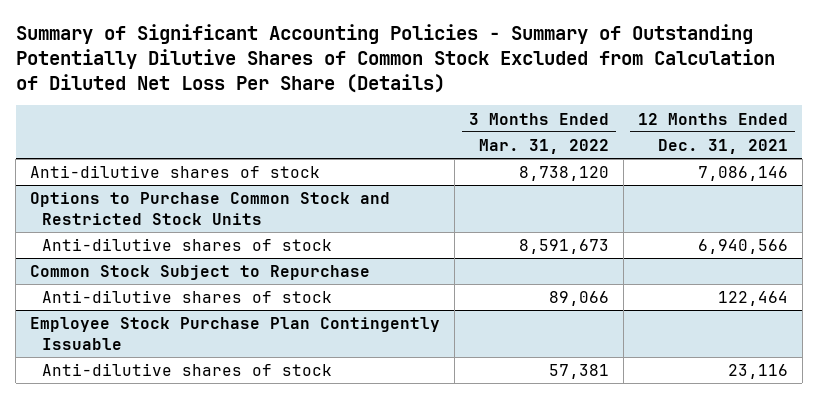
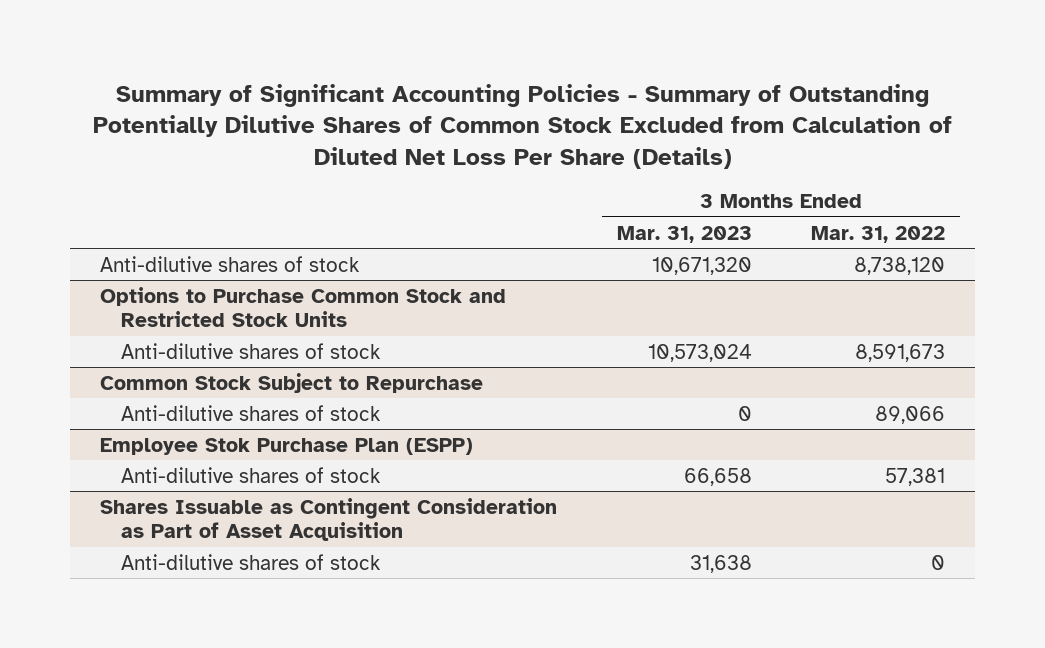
- | 3 Months Ended Mar. 31, 2022 | 12 Months Ended Dec. 31, 2021
+ | 3 Months Ended Mar. 31, 2023 | 3 Months Ended Mar. 31, 2022
- Employee Stock Purchase Plan Contingently Issuable
+ Employee Stok Purchase Plan (ESPP)
+ Shares Issuable as Contingent Consideration as Part of Asset Acquisition
+ Anti-dilutive shares of stock | 31,638 | 0

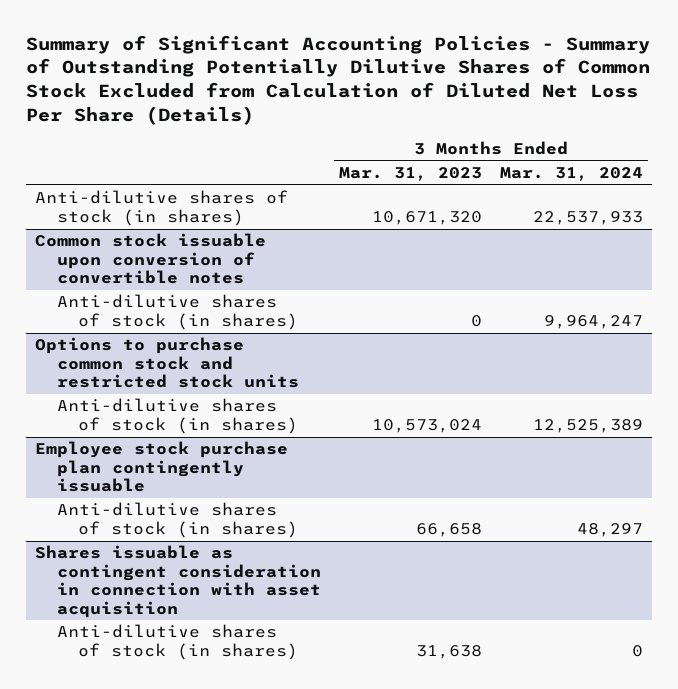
- | 3 Months Ended Mar. 31, 2023 | 3 Months Ended Mar. 31, 2022
+ | 3 Months Ended Mar. 31, 2023 | 3 Months Ended Mar. 31, 2024
- Anti-dilutive shares of stock | 10,671,320 | 8,738,120
- Options to Purchase Common Stock and Restricted Stock Units
- Anti-dilutive shares of stock | 10,573,024 | 8,591,673
- Common Stock Subject to Repurchase
- Anti-dilutive shares of stock | 0 | 89,066
- Employee Stok Purchase Plan (ESPP)
- Anti-dilutive shares of stock | 66,658 | 57,381
- Shares Issuable as Contingent Consideration as Part of Asset Acquisition
- Anti-dilutive shares of stock | 31,638 | 0
+ Anti-dilutive shares of stock (in shares) | 10,671,320 | 22,537,933
+ Common stock issuable upon conversion of convertible notes
+ Anti-dilutive shares of stock (in shares) | 0 | 9,964,247
+ Options to purchase common stock and restricted stock units
+ Anti-dilutive shares of stock (in shares) | 10,573,024 | 12,525,389
+ Employee stock purchase plan contingently issuable
+ Anti-dilutive shares of stock (in shares) | 66,658 | 48,297
+ Shares issuable as contingent consideration in connection with asset acquisition
+ Anti-dilutive shares of stock (in shares) | 31,638 | 0

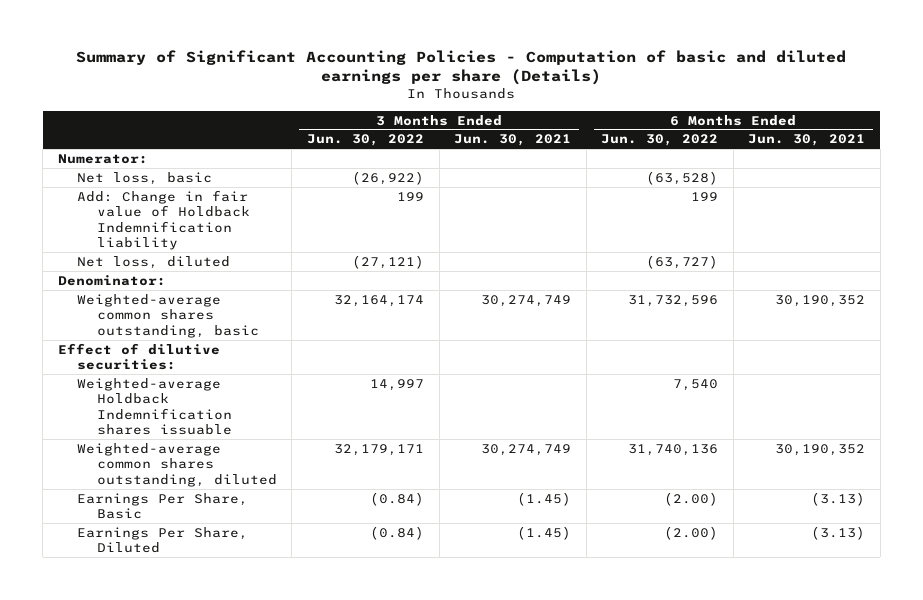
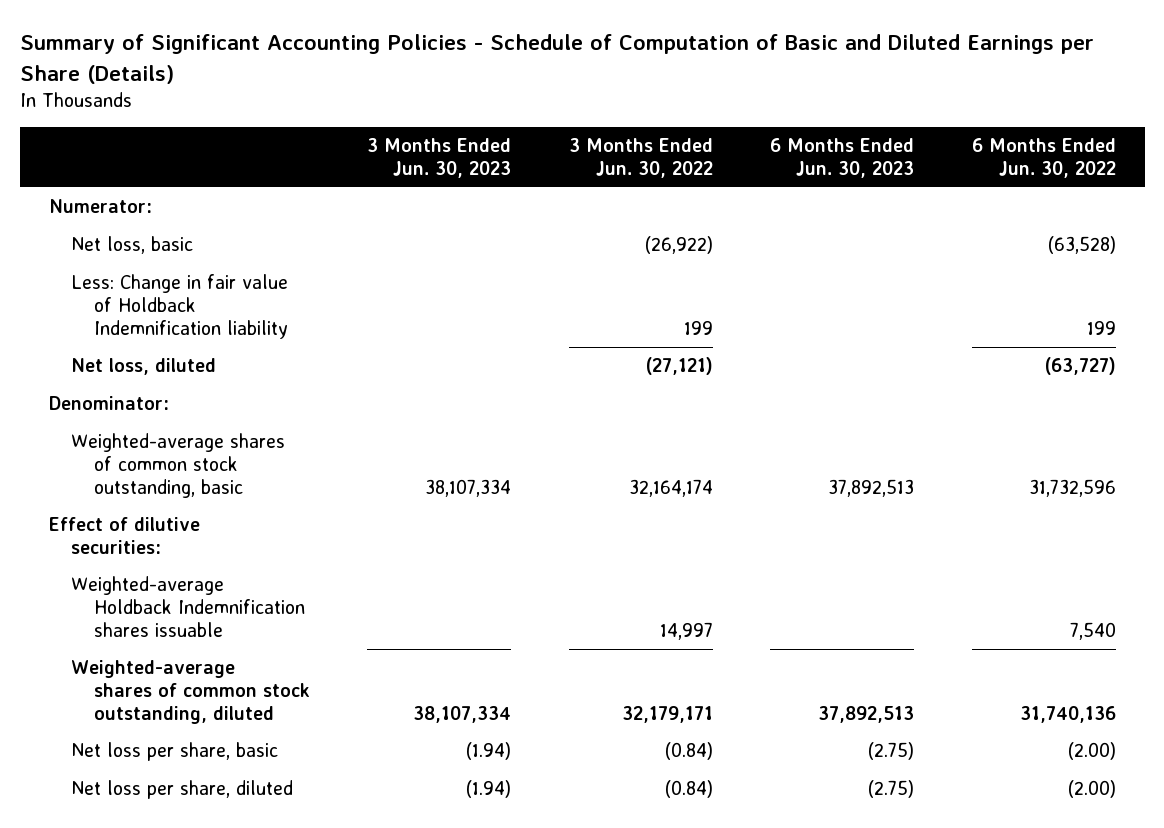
- Summary of Significant Accounting Policies - Computation of basic and diluted earnings per share (Details)
+ Summary of Significant Accounting Policies - Schedule of Computation of Basic and Diluted Earnings per Share (Details)
- | 3 Months Ended Jun. 30, 2022 | 3 Months Ended Jun. 30, 2021 | 6 Months Ended Jun. 30, 2022 | 6 Months Ended Jun. 30, 2021
+ | 3 Months Ended Jun. 30, 2023 | 3 Months Ended Jun. 30, 2022 | 6 Months Ended Jun. 30, 2023 | 6 Months Ended Jun. 30, 2022
- Add: Change in fair value of Holdback Indemnification liability | 199 | | 199 |
+ Less: Change in fair value of Holdback Indemnification liability | | 199 | | 199
- Weighted-average common shares outstanding, basic | 32,164,174 | 30,274,749 | 31,732,596 | 30,190,352
+ Weighted-average shares of common stock outstanding, basic | 38,107,334 | 32,164,174 | 37,892,513 | 31,732,596
- Weighted-average common shares outstanding, diluted | 32,179,171 | 30,274,749 | 31,740,136 | 30,190,352
- Earnings Per Share, Basic | (0.84) | (1.45) | (2.00) | (3.13)
- Earnings Per Share, Diluted | (0.84) | (1.45) | (2.00) | (3.13)
+ Weighted-average shares of common stock outstanding, diluted | 38,107,334 | 32,179,171 | 37,892,513 | 31,740,136
+ Net loss per share, basic | (1.94) | (0.84) | (2.75) | (2.00)
+ Net loss per share, diluted | (1.94) | (0.84) | (2.75) | (2.00)

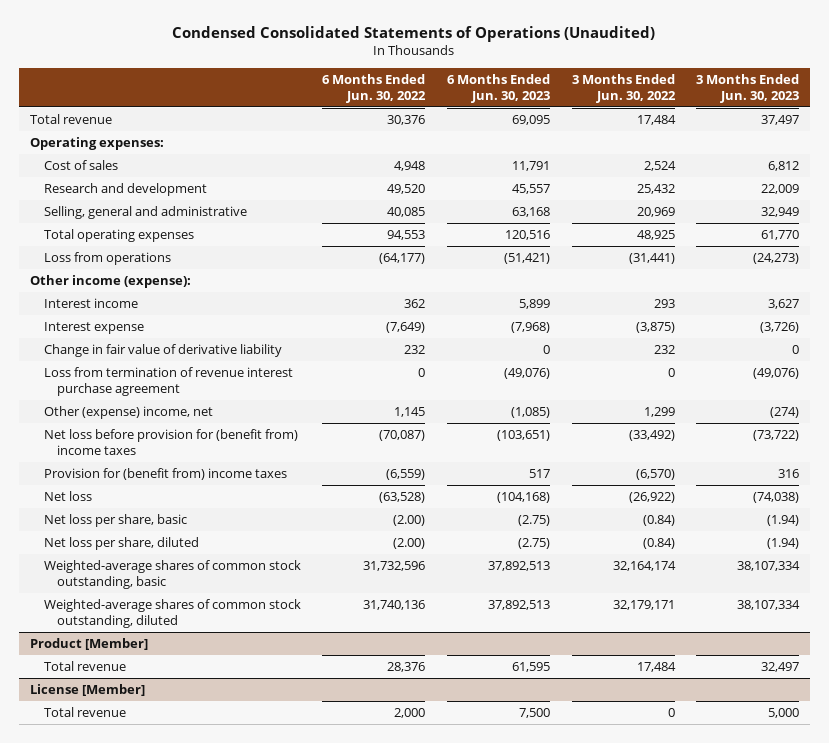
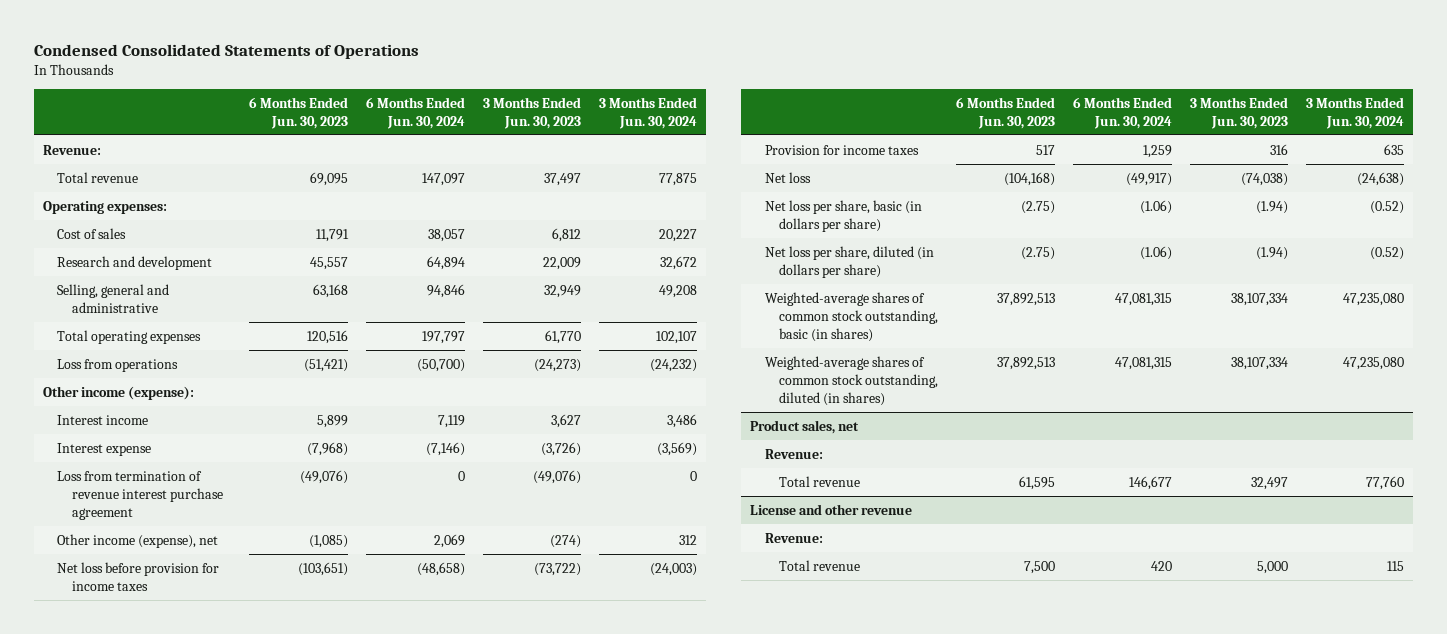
- Condensed Consolidated Statements of Operations (Unaudited)
+ Condensed Consolidated Statements of Operations
- | 6 Months Ended Jun. 30, 2022 | 6 Months Ended Jun. 30, 2023 | 3 Months Ended Jun. 30, 2022 | 3 Months Ended Jun. 30, 2023
+ | 6 Months Ended Jun. 30, 2023 | 6 Months Ended Jun. 30, 2024 | 3 Months Ended Jun. 30, 2023 | 3 Months Ended Jun. 30, 2024
+ Revenue:
- Change in fair value of derivative liability | 232 | 0 | 232 | 0
- Other (expense) income, net | 1,145 | (1,085) | 1,299 | (274)
- Net loss before provision for (benefit from) income taxes | (70,087) | (103,651) | (33,492) | (73,722)
- Provision for (benefit from) income taxes | (6,559) | 517 | (6,570) | 316
+ Other income (expense), net | (1,085) | 2,069 | (274) | 312
+ Net loss before provision for income taxes | (103,651) | (48,658) | (73,722) | (24,003)
+ Provision for income taxes | 517 | 1,259 | 316 | 635
- Net loss per share, basic | (2.00) | (2.75) | (0.84) | (1.94)
- Net loss per share, diluted | (2.00) | (2.75) | (0.84) | (1.94)
- Weighted-average shares of common stock outstanding, basic | 31,732,596 | 37,892,513 | 32,164,174 | 38,107,334
- Weighted-average shares of common stock outstanding, diluted | 31,740,136 | 37,892,513 | 32,179,171 | 38,107,334
- Product [Member]
+ Net loss per share, basic (in dollars per share) | (2.75) | (1.06) | (1.94) | (0.52)
+ Net loss per share, diluted (in dollars per share) | (2.75) | (1.06) | (1.94) | (0.52)
+ Weighted-average shares of common stock outstanding, basic (in shares) | 37,892,513 | 47,081,315 | 38,107,334 | 47,235,080
+ Weighted-average shares of common stock outstanding, diluted (in shares) | 37,892,513 | 47,081,315 | 38,107,334 | 47,235,080
+ Product sales, net
+ Revenue:
- License [Member]
+ License and other revenue
+ Revenue:

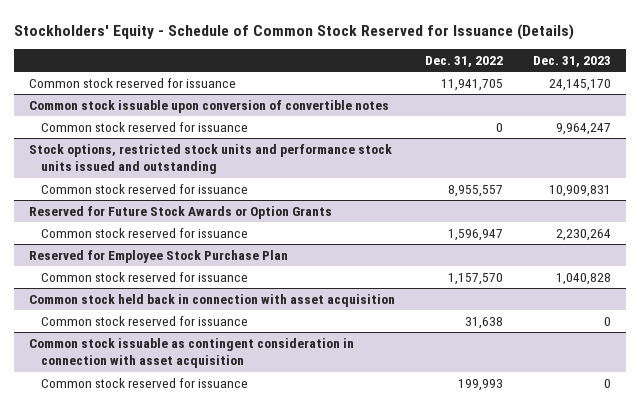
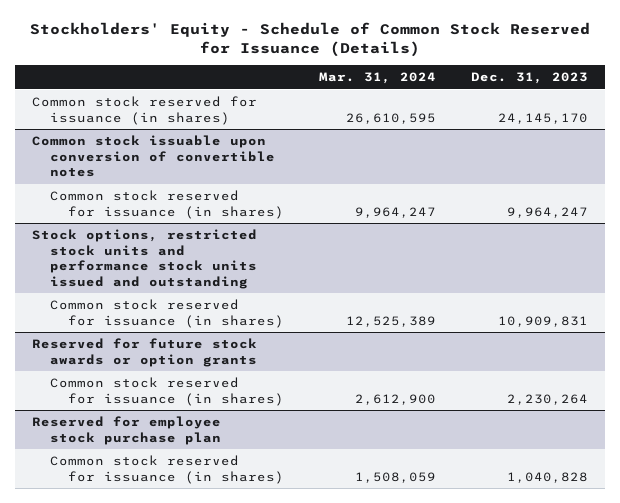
- | Dec. 31, 2022 | Dec. 31, 2023
+ | Mar. 31, 2024 | Dec. 31, 2023
- Common stock reserved for issuance | 11,941,705 | 24,145,170
+ Common stock reserved for issuance (in shares) | 26,610,595 | 24,145,170
@ Common stock issuable upon conversion of convertible notes
- Common stock reserved for issuance | 0 | 9,964,247
+ Common stock reserved for issuance (in shares) | 9,964,247 | 9,964,247
@ Stock options, restricted stock units and performance stock units issued and outstanding
- Common stock reserved for issuance | 8,955,557 | 10,909,831
- Reserved for Future Stock Awards or Option Grants
- Common stock reserved for issuance | 1,596,947 | 2,230,264
- Reserved for Employee Stock Purchase Plan
- Common stock reserved for issuance | 1,157,570 | 1,040,828
- Common stock held back in connection with asset acquisition
- Common stock reserved for issuance | 31,638 | 0
- Common stock issuable as contingent consideration in connection with asset acquisition
- Common stock reserved for issuance | 199,993 | 0
@ Stock options, restricted stock units and performance stock units issued and outstanding
+ Common stock reserved for issuance (in shares) | 12,525,389 | 10,909,831
+ Reserved for future stock awards or option grants
+ Common stock reserved for issuance (in shares) | 2,612,900 | 2,230,264
+ Reserved for employee stock purchase plan
+ Common stock reserved for issuance (in shares) | 1,508,059 | 1,040,828

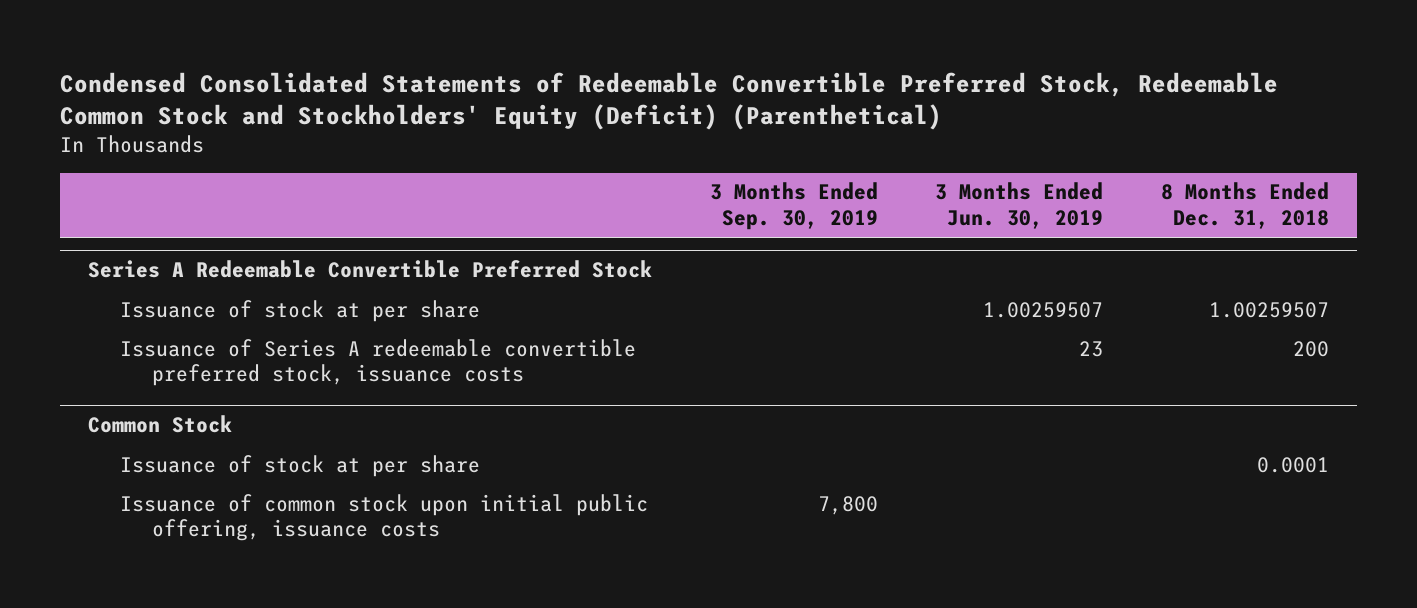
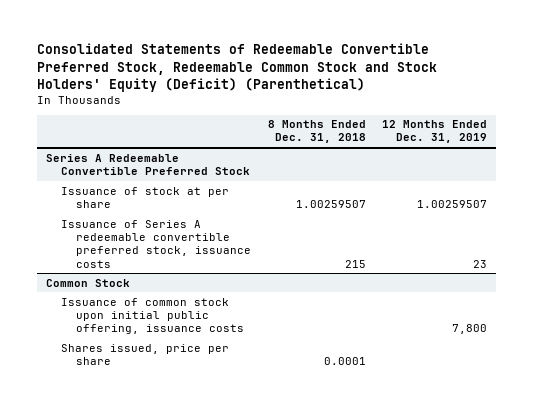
- Condensed Consolidated Statements of Redeemable Convertible Preferred Stock, Redeemable Common Stock and Stockholders' Equity (Deficit) (Parenthetical)
+ Consolidated Statements of Redeemable Convertible Preferred Stock, Redeemable Common Stock and Stock Holders' Equity (Deficit) (Parenthetical)
- | 3 Months Ended Sep. 30, 2019 | 3 Months Ended Jun. 30, 2019 | 8 Months Ended Dec. 31, 2018
+ | 8 Months Ended Dec. 31, 2018 | 12 Months Ended Dec. 31, 2019
@ Series A Redeemable Convertible Preferred Stock
- Issuance of Series A redeemable convertible preferred stock, issuance costs | | 23 | 200
+ Issuance of Series A redeemable convertible preferred stock, issuance costs | 215 | 23
@ Common Stock
- Issuance of stock at per share | | | 0.0001
+ Shares issued, price per share | 0.0001 |

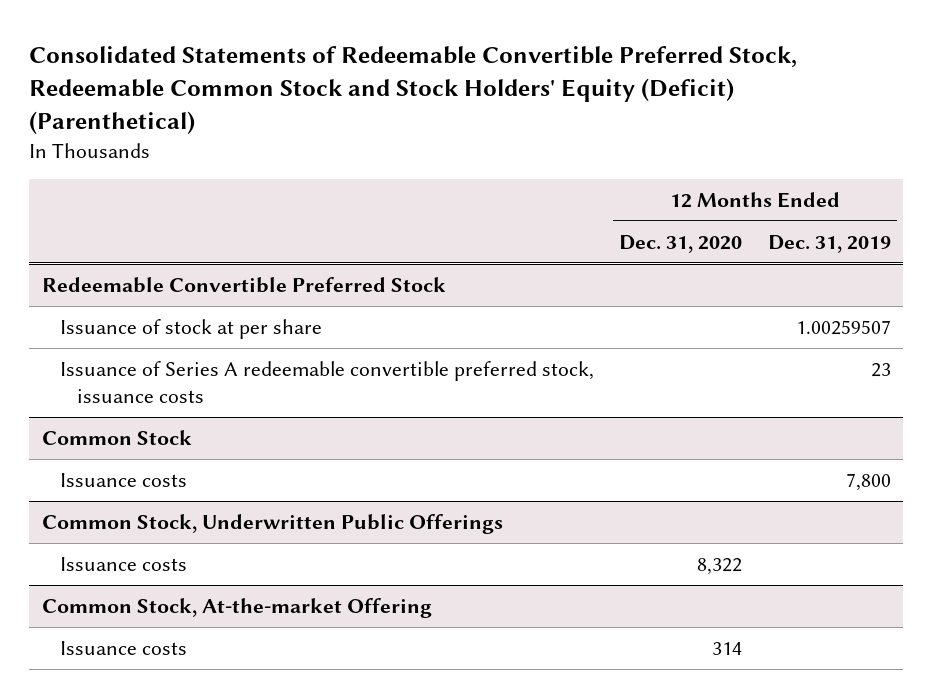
- | 8 Months Ended Dec. 31, 2018 | 12 Months Ended Dec. 31, 2019
+ | 12 Months Ended Dec. 31, 2020 | 12 Months Ended Dec. 31, 2019
- Series A Redeemable Convertible Preferred Stock
+ Redeemable Convertible Preferred Stock
@ Common Stock
- Issuance of common stock upon initial public offering, issuance costs | | 7,800
- Shares issued, price per share | 0.0001 |
+ Issuance costs | | 7,800
+ Common Stock, Underwritten Public Offerings
+ Issuance costs | 8,322 |
+ Common Stock, At-the-market Offering
+ Issuance costs | 314 |

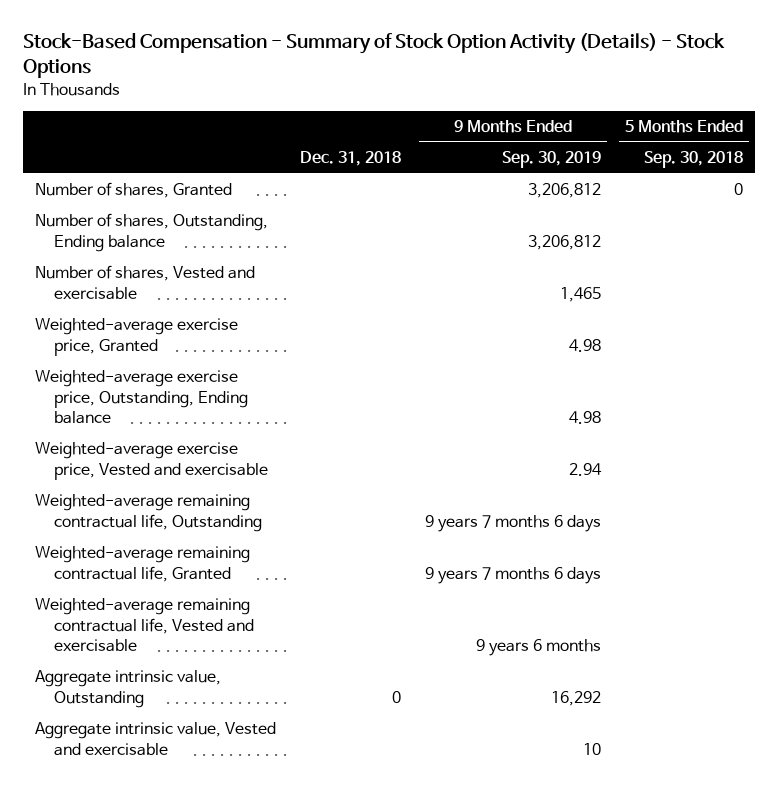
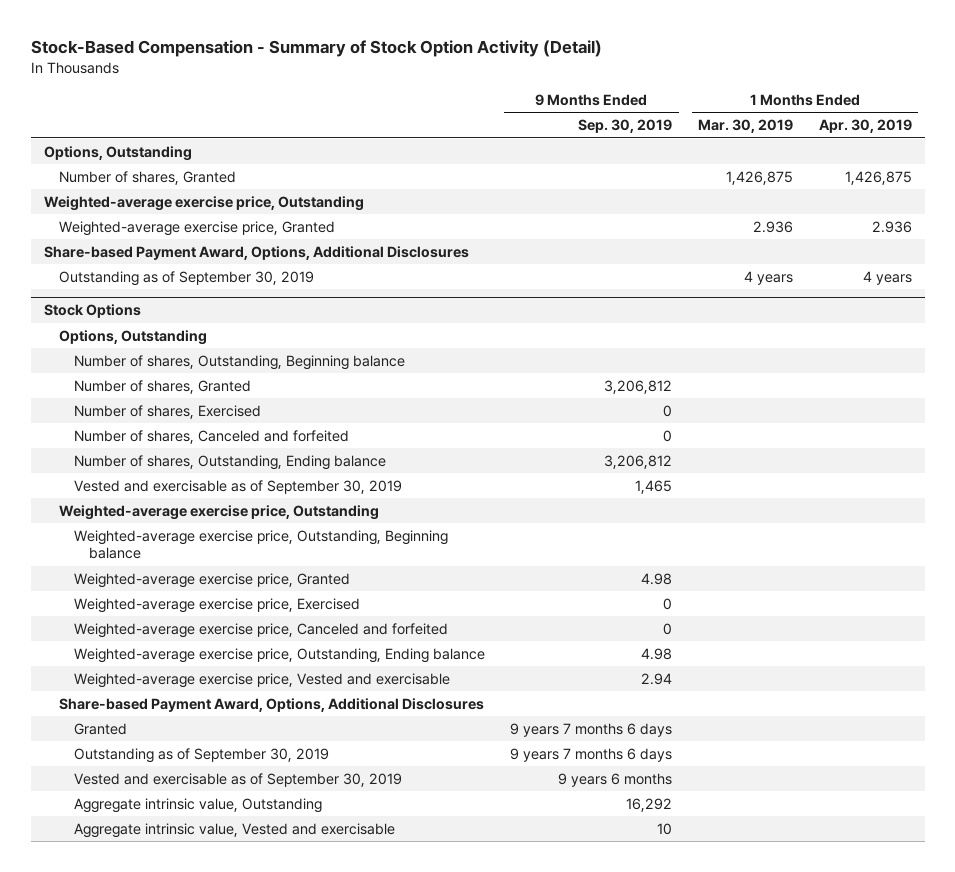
- Stock-Based Compensation - Summary of Stock Option Activity (Details) - Stock Options
+ Stock-Based Compensation - Summary of Stock Option Activity (Detail)
- | Dec. 31, 2018 | 9 Months Ended Sep. 30, 2019 | 5 Months Ended Sep. 30, 2018
+ | 9 Months Ended Sep. 30, 2019 | 1 Months Ended Mar. 30, 2019 | 1 Months Ended Apr. 30, 2019
+ Options, Outstanding
+ Number of shares, Granted | | 1,426,875 | 1,426,875
+ Weighted-average exercise price, Outstanding
+ Weighted-average exercise price, Granted | | 2.936 | 2.936
+ Share-based Payment Award, Options, Additional Disclosures
+ Outstanding as of September 30, 2019 | | 4 years | 4 years
+ Stock Options
+ Options, Outstanding
+ Number of shares, Outstanding, Beginning balance
+ Number of shares, Exercised | 0 | |
+ Number of shares, Canceled and forfeited | 0 | |
- Number of shares, Vested and exercisable | | 1,465 |
+ Vested and exercisable as of September 30, 2019 | 1,465 | |
+ Weighted-average exercise price, Outstanding
+ Weighted-average exercise price, Outstanding, Beginning balance
+ Weighted-average exercise price, Exercised | 0 | |
+ Weighted-average exercise price, Canceled and forfeited | 0 | |
- Weighted-average remaining contractual life, Outstanding | | 9 years 7 months 6 days |
- Weighted-average remaining contractual life, Granted | | 9 years 7 months 6 days |
- Weighted-average remaining contractual life, Vested and exercisable | | 9 years 6 months |
+ Share-based Payment Award, Options, Additional Disclosures
+ Granted | 9 years 7 months 6 days | |
+ Outstanding as of September 30, 2019 | 9 years 7 months 6 days | |
+ Vested and exercisable as of September 30, 2019 | 9 years 6 months | |

